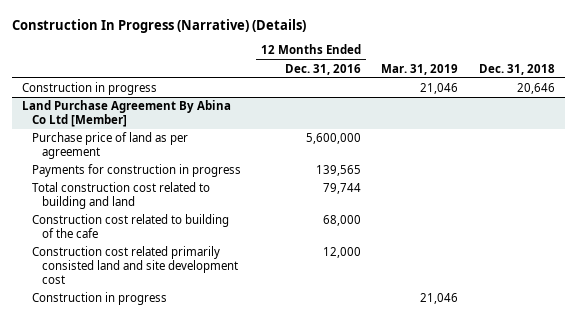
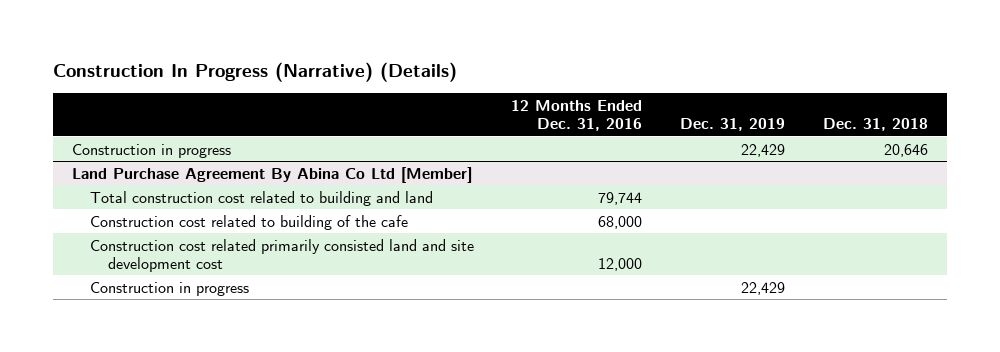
- | 12 Months Ended Dec. 31, 2016 | Mar. 31, 2019 | Dec. 31, 2018
+ | 12 Months Ended Dec. 31, 2016 | Dec. 31, 2019 | Dec. 31, 2018
@ Land Purchase Agreement By Abina Co Ltd [Member]
- Purchase price of land as per agreement | 5,600,000 | |
- Payments for construction in progress | 139,565 | |

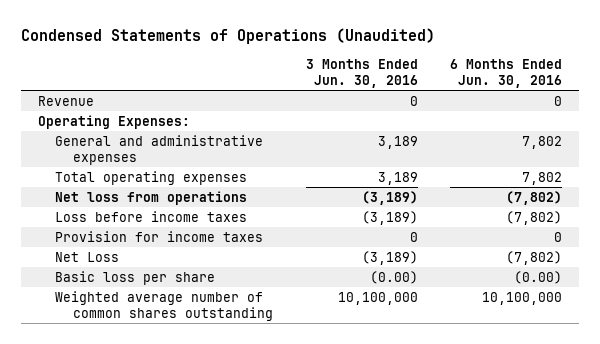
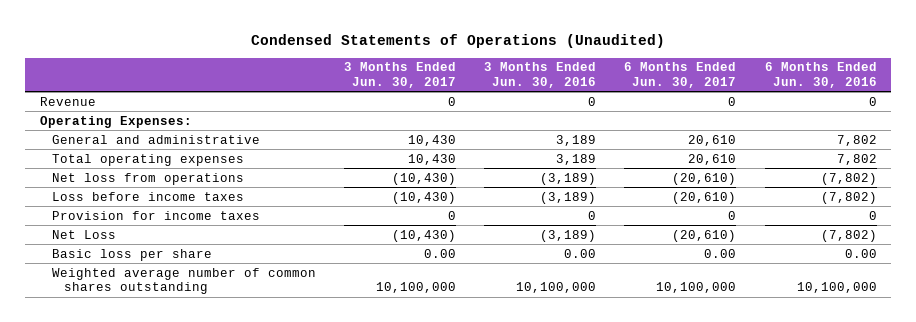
- | 3 Months Ended Jun. 30, 2016 | 6 Months Ended Jun. 30, 2016
+ | 3 Months Ended Jun. 30, 2017 | 3 Months Ended Jun. 30, 2016 | 6 Months Ended Jun. 30, 2017 | 6 Months Ended Jun. 30, 2016
- General and administrative expenses | 3,189 | 7,802
+ General and administrative | 10,430 | 3,189 | 20,610 | 7,802
- Basic loss per share | (0.00) | (0.00)
+ Basic loss per share | 0.00 | 0.00 | 0.00 | 0.00

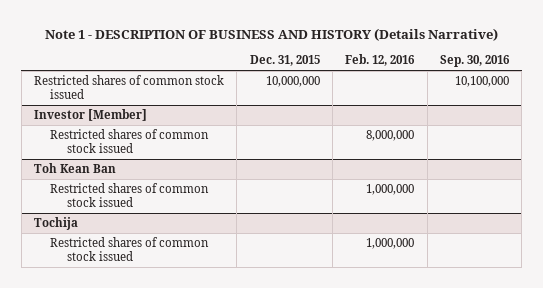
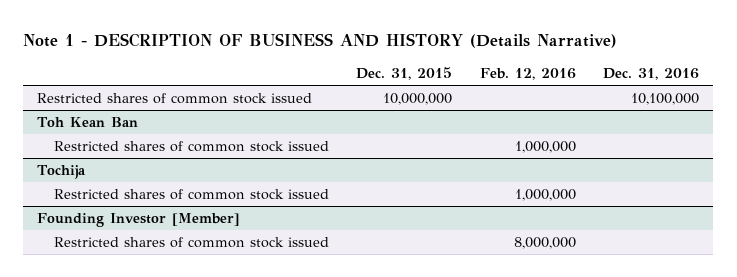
- | Dec. 31, 2015 | Feb. 12, 2016 | Sep. 30, 2016
+ | Dec. 31, 2015 | Feb. 12, 2016 | Dec. 31, 2016
- Investor [Member]
- Restricted shares of common stock issued | | 8,000,000 |
+ Founding Investor [Member]
+ Restricted shares of common stock issued | | 8,000,000 |

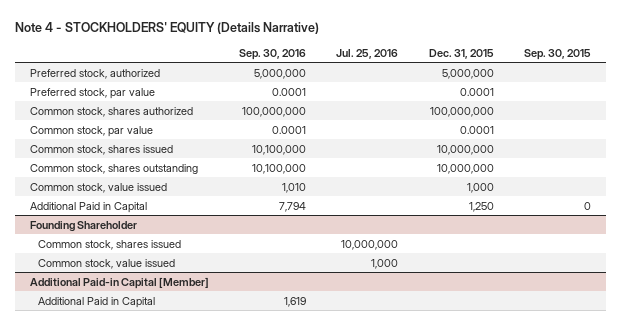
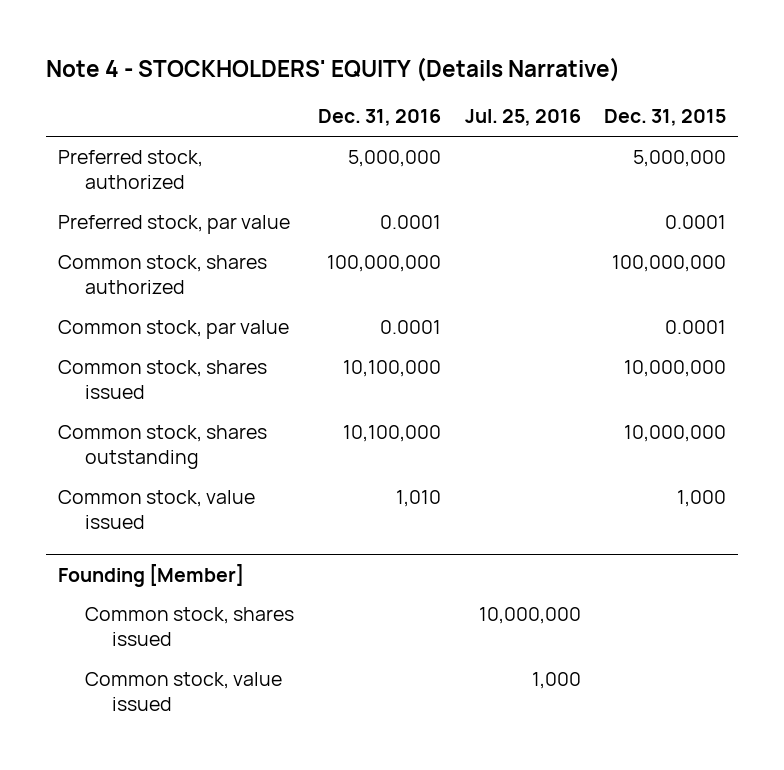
- | Sep. 30, 2016 | Jul. 25, 2016 | Dec. 31, 2015 | Sep. 30, 2015
+ | Dec. 31, 2016 | Jul. 25, 2016 | Dec. 31, 2015
- Additional Paid in Capital | 7,794 | | 1,250 | 0
- Founding Shareholder
+ Founding [Member]
- Additional Paid-in Capital [Member]
- Additional Paid in Capital | 1,619 | | |

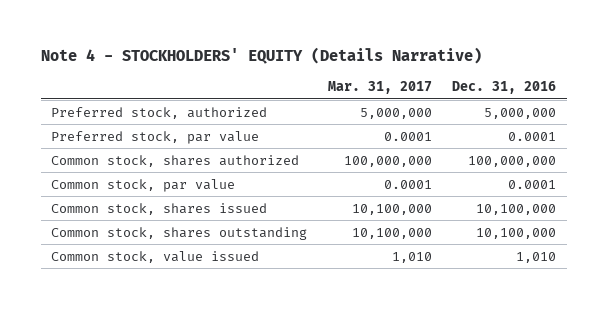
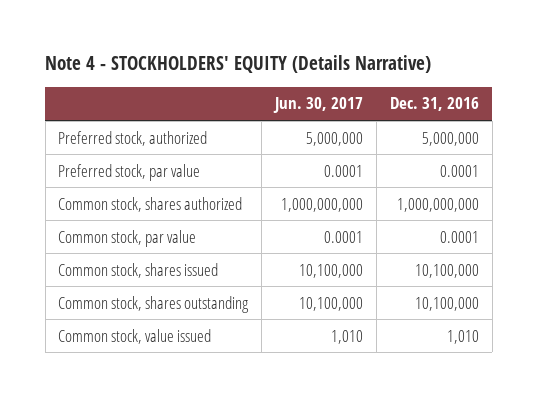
- | Mar. 31, 2017 | Dec. 31, 2016
+ | Jun. 30, 2017 | Dec. 31, 2016
- Common stock, shares authorized | 100,000,000 | 100,000,000
+ Common stock, shares authorized | 1,000,000,000 | 1,000,000,000

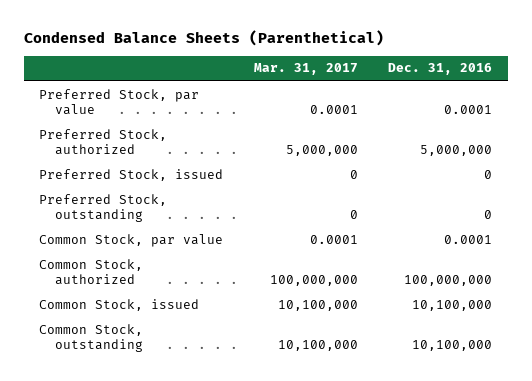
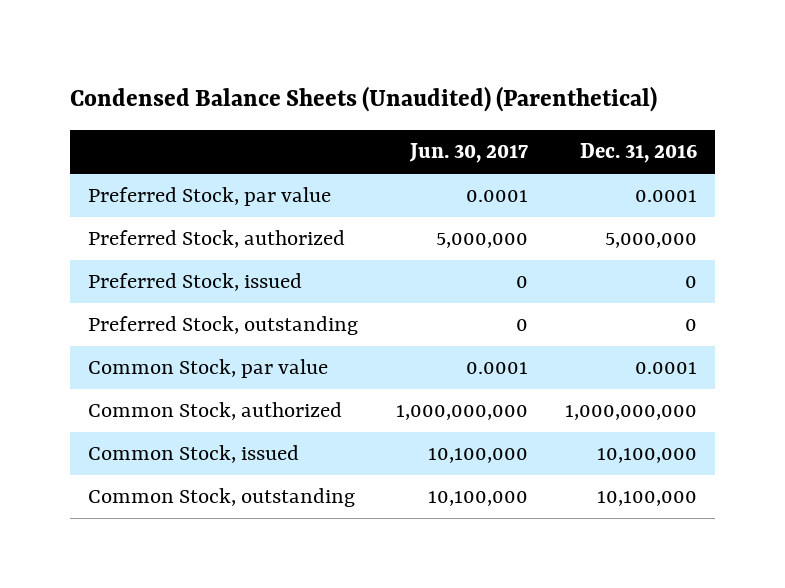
- Condensed Balance Sheets (Parenthetical)
+ Condensed Balance Sheets (Unaudited) (Parenthetical)
- | Mar. 31, 2017 | Dec. 31, 2016
+ | Jun. 30, 2017 | Dec. 31, 2016
- Common Stock, authorized | 100,000,000 | 100,000,000
+ Common Stock, authorized | 1,000,000,000 | 1,000,000,000

